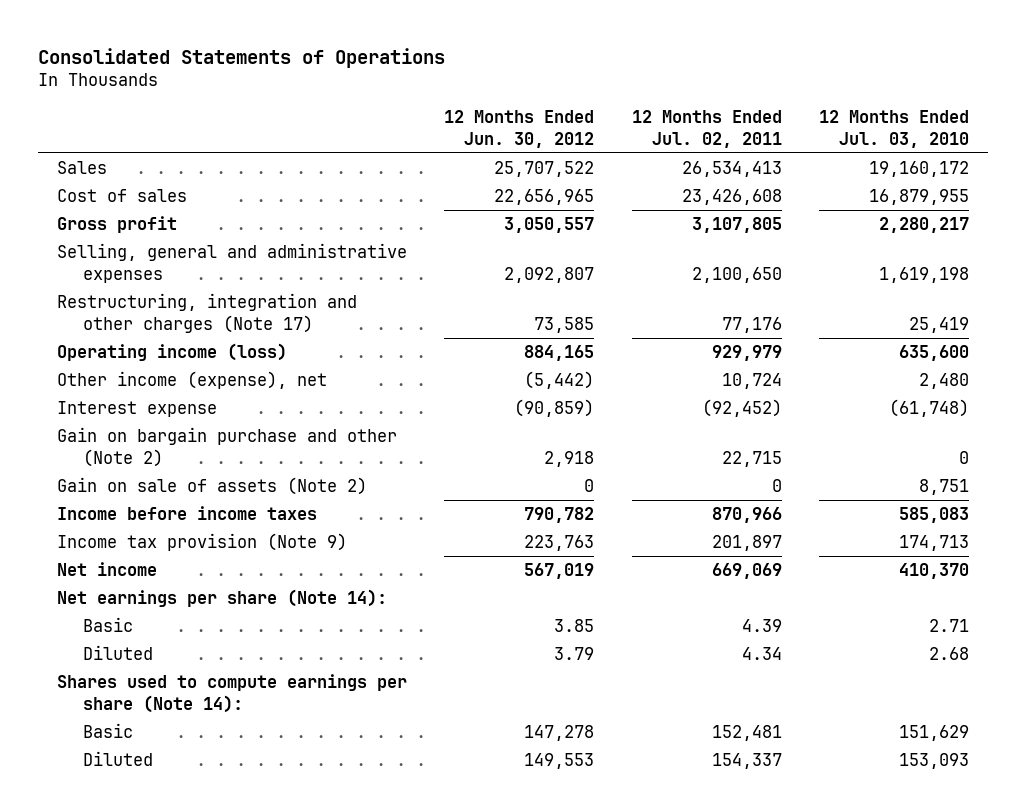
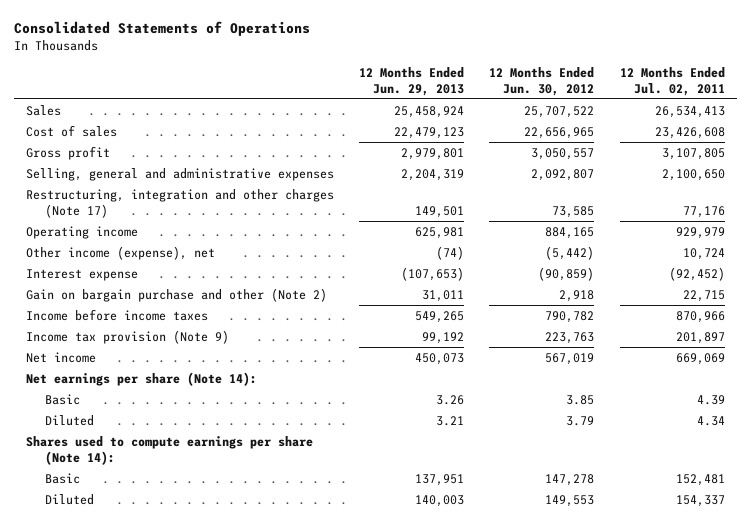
- | 12 Months Ended Jun. 30, 2012 | 12 Months Ended Jul. 02, 2011 | 12 Months Ended Jul. 03, 2010
+ | 12 Months Ended Jun. 29, 2013 | 12 Months Ended Jun. 30, 2012 | 12 Months Ended Jul. 02, 2011
- Operating income (loss) | 884,165 | 929,979 | 635,600
+ Operating income | 625,981 | 884,165 | 929,979
- Gain on sale of assets (Note 2) | 0 | 0 | 8,751

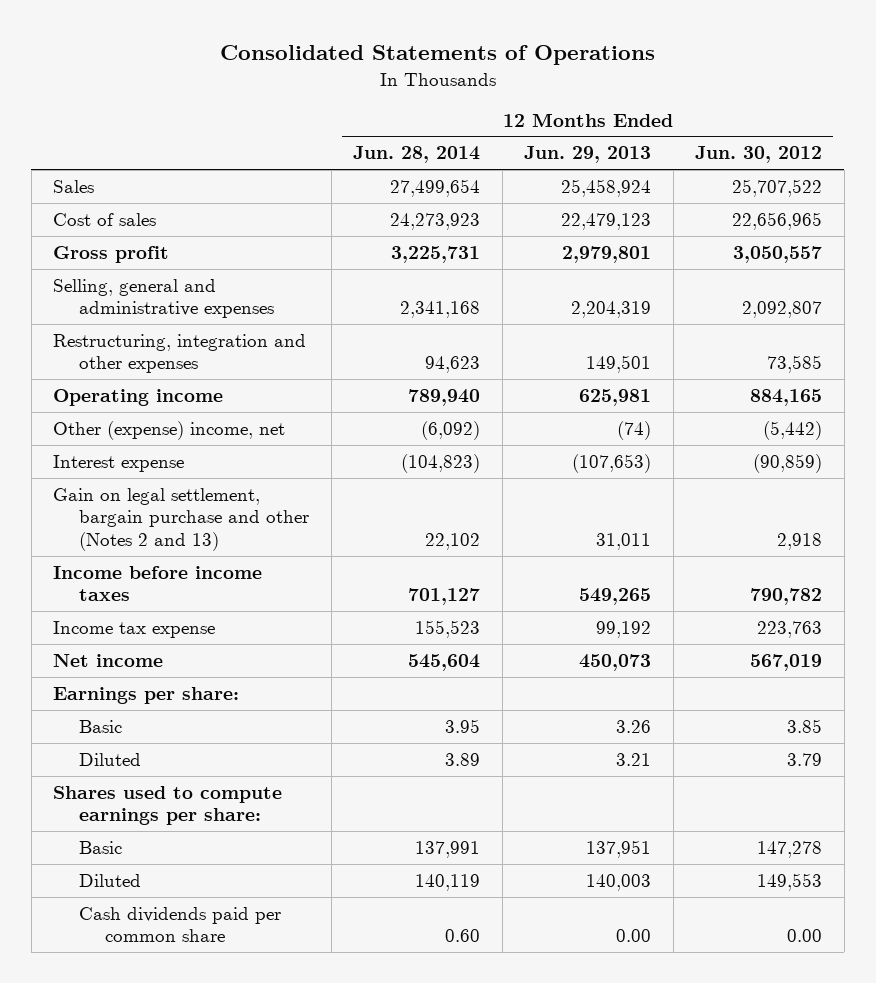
- | 12 Months Ended Jun. 29, 2013 | 12 Months Ended Jun. 30, 2012 | 12 Months Ended Jul. 02, 2011
+ | 12 Months Ended Jun. 28, 2014 | 12 Months Ended Jun. 29, 2013 | 12 Months Ended Jun. 30, 2012
- Restructuring, integration and other charges (Note 17) | 149,501 | 73,585 | 77,176
+ Restructuring, integration and other expenses | 94,623 | 149,501 | 73,585
- Other income (expense), net | (74) | (5,442) | 10,724
+ Other (expense) income, net | (6,092) | (74) | (5,442)
- Gain on bargain purchase and other (Note 2) | 31,011 | 2,918 | 22,715
+ Gain on legal settlement, bargain purchase and other (Notes 2 and 13) | 22,102 | 31,011 | 2,918
- Income tax provision (Note 9) | 99,192 | 223,763 | 201,897
+ Income tax expense | 155,523 | 99,192 | 223,763
- Net earnings per share (Note 14):
+ Earnings per share:
- Shares used to compute earnings per share (Note 14):
+ Shares used to compute earnings per share:
+ Cash dividends paid per common share | 0.60 | 0.00 | 0.00

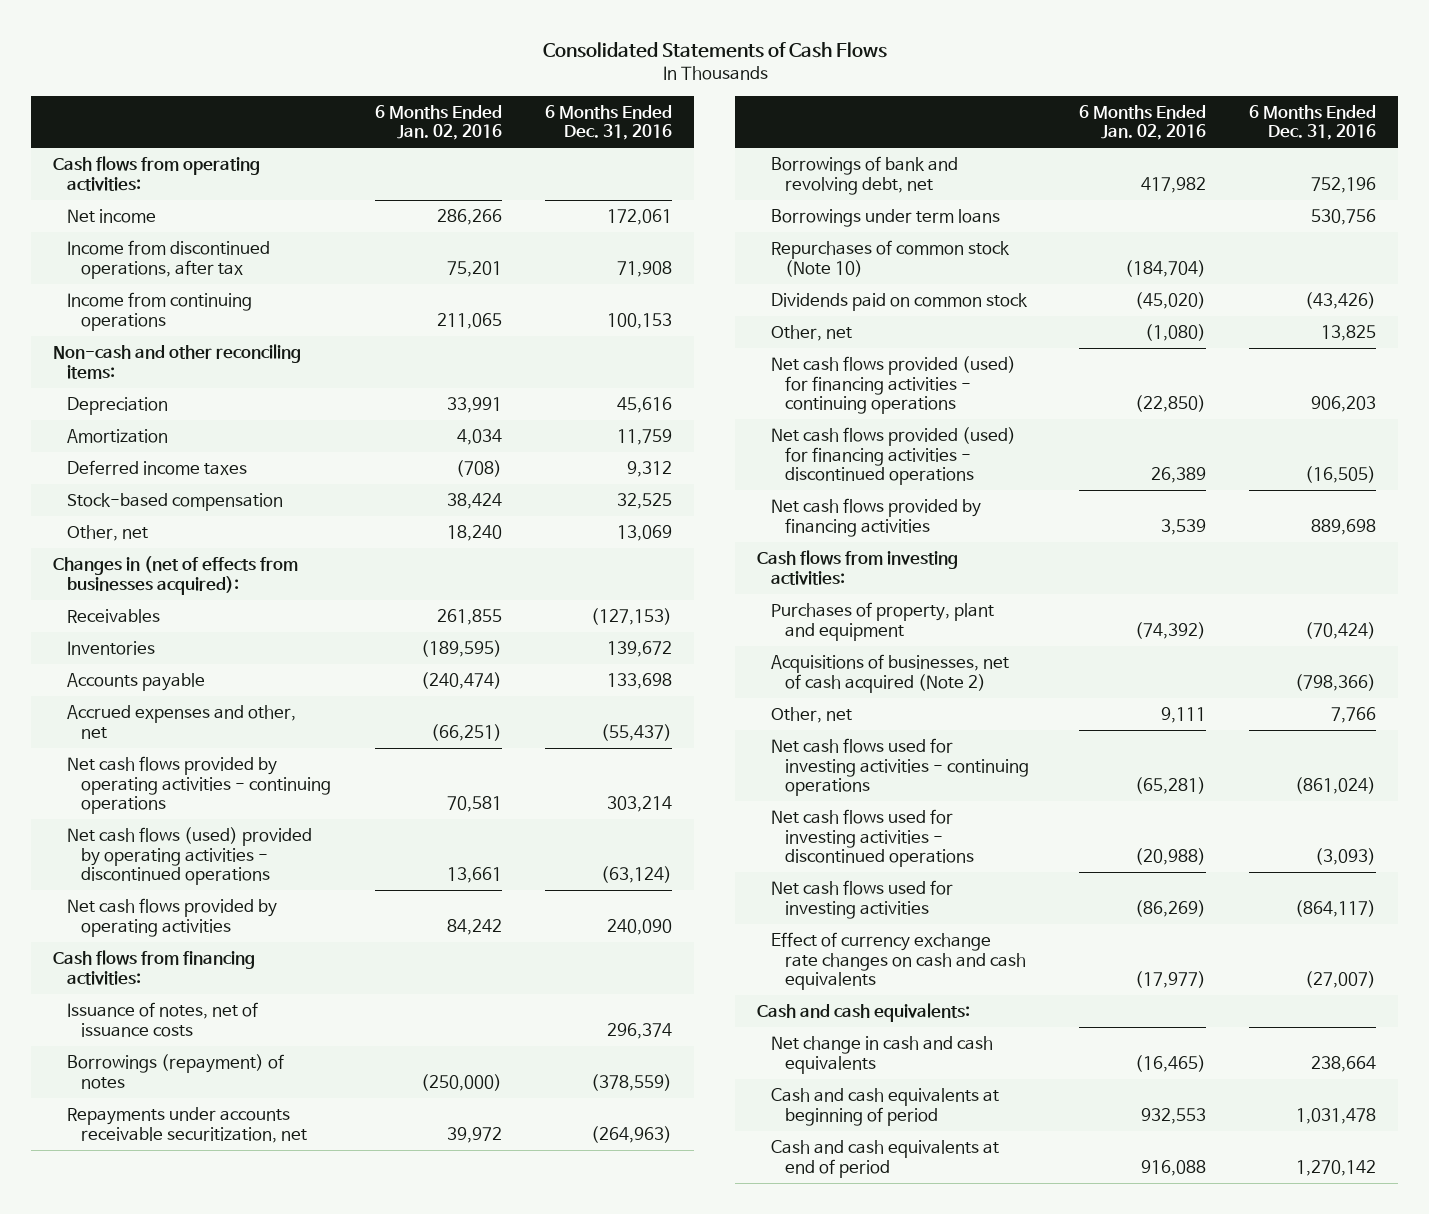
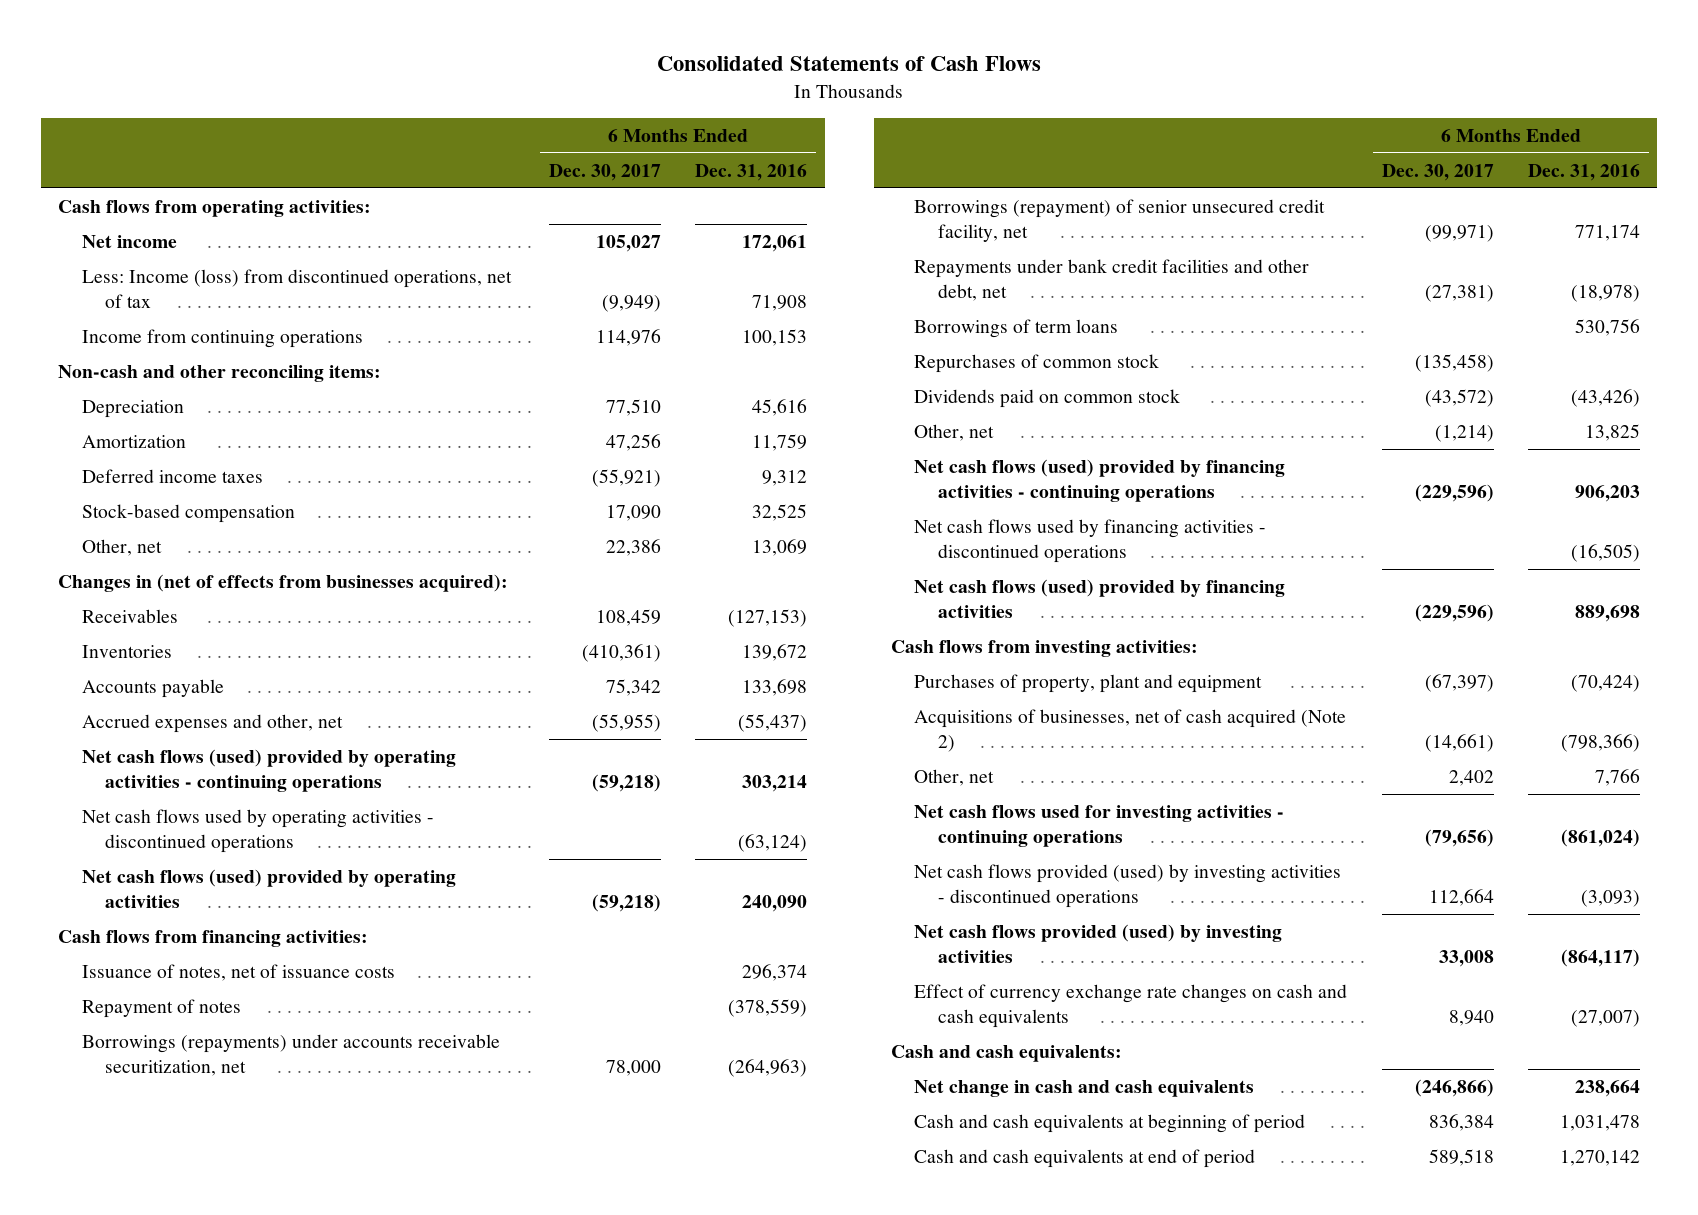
- | 6 Months Ended Jan. 02, 2016 | 6 Months Ended Dec. 31, 2016
+ | 6 Months Ended Dec. 30, 2017 | 6 Months Ended Dec. 31, 2016
- Income from discontinued operations, after tax | 75,201 | 71,908
+ Less: Income (loss) from discontinued operations, net of tax | (9,949) | 71,908
- Net cash flows provided by operating activities - continuing operations | 70,581 | 303,214
- Net cash flows (used) provided by operating activities - discontinued operations | 13,661 | (63,124)
- Net cash flows provided by operating activities | 84,242 | 240,090
+ Net cash flows (used) provided by operating activities - continuing operations | (59,218) | 303,214
+ Net cash flows used by operating activities - discontinued operations | | (63,124)
+ Net cash flows (used) provided by operating activities | (59,218) | 240,090
- Borrowings (repayment) of notes | (250,000) | (378,559)
- Repayments under accounts receivable securitization, net | 39,972 | (264,963)
- Borrowings of bank and revolving debt, net | 417,982 | 752,196
- Borrowings under term loans | | 530,756
- Repurchases of common stock (Note 10) | (184,704) |
+ Repayment of notes | | (378,559)
+ Borrowings (repayments) under accounts receivable securitization, net | 78,000 | (264,963)
+ Borrowings (repayment) of senior unsecured credit facility, net | (99,971) | 771,174
+ Repayments under bank credit facilities and other debt, net | (27,381) | (18,978)
+ Borrowings of term loans | | 530,756
+ Repurchases of common stock | (135,458) |
- Net cash flows provided (used) for financing activities - continuing operations | (22,850) | 906,203
- Net cash flows provided (used) for financing activities - discontinued operations | 26,389 | (16,505)
- Net cash flows provided by financing activities | 3,539 | 889,698
+ Net cash flows (used) provided by financing activities - continuing operations | (229,596) | 906,203
+ Net cash flows used by financing activities - discontinued operations | | (16,505)
+ Net cash flows (used) provided by financing activities | (229,596) | 889,698
- Net cash flows used for investing activities - discontinued operations | (20,988) | (3,093)
- Net cash flows used for investing activities | (86,269) | (864,117)
+ Net cash flows provided (used) by investing activities - discontinued operations | 112,664 | (3,093)
+ Net cash flows provided (used) by investing activities | 33,008 | (864,117)

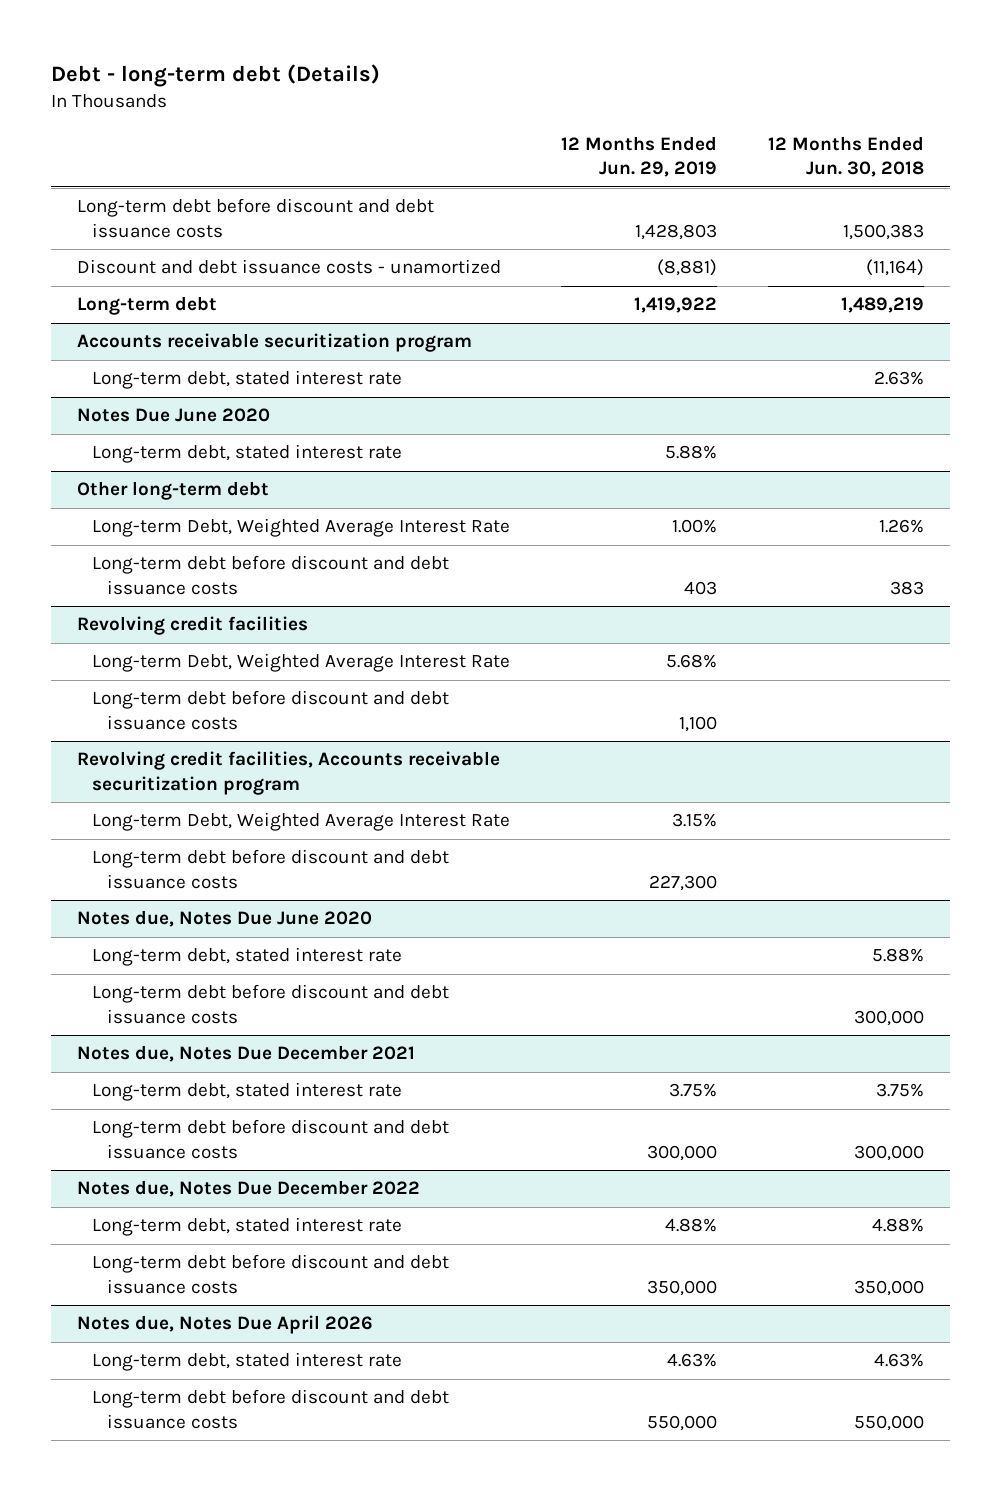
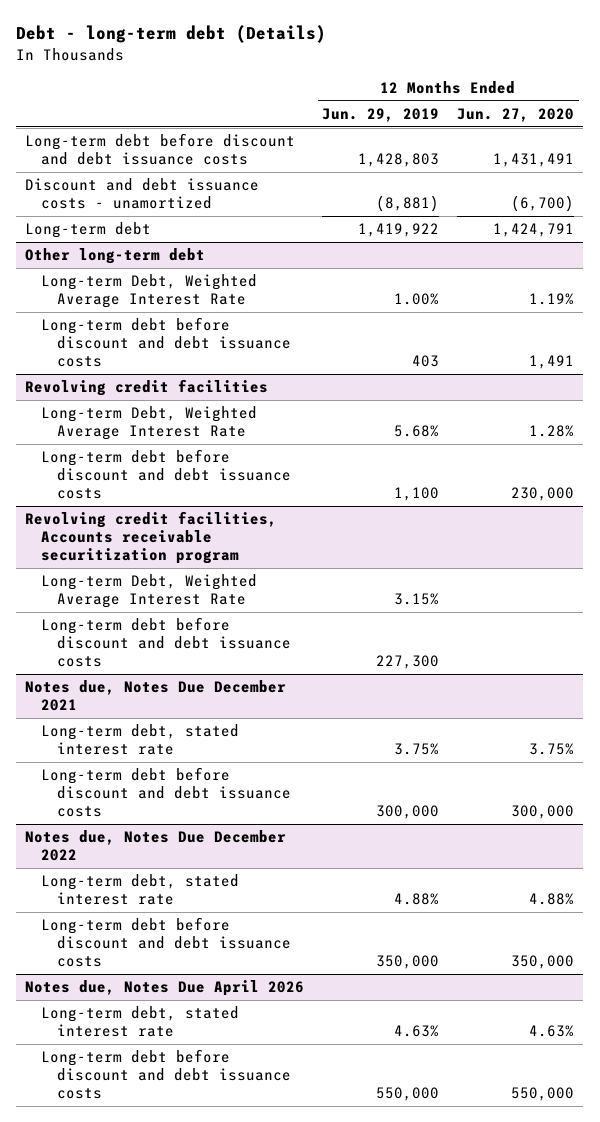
- | 12 Months Ended Jun. 29, 2019 | 12 Months Ended Jun. 30, 2018
+ | 12 Months Ended Jun. 29, 2019 | 12 Months Ended Jun. 27, 2020
- Accounts receivable securitization program
- Long-term debt, stated interest rate | | 2.63%
- Notes Due June 2020
- Long-term debt, stated interest rate | 5.88% |
- Notes due, Notes Due June 2020
- Long-term debt, stated interest rate | | 5.88%
- Long-term debt before discount and debt issuance costs | | 300,000

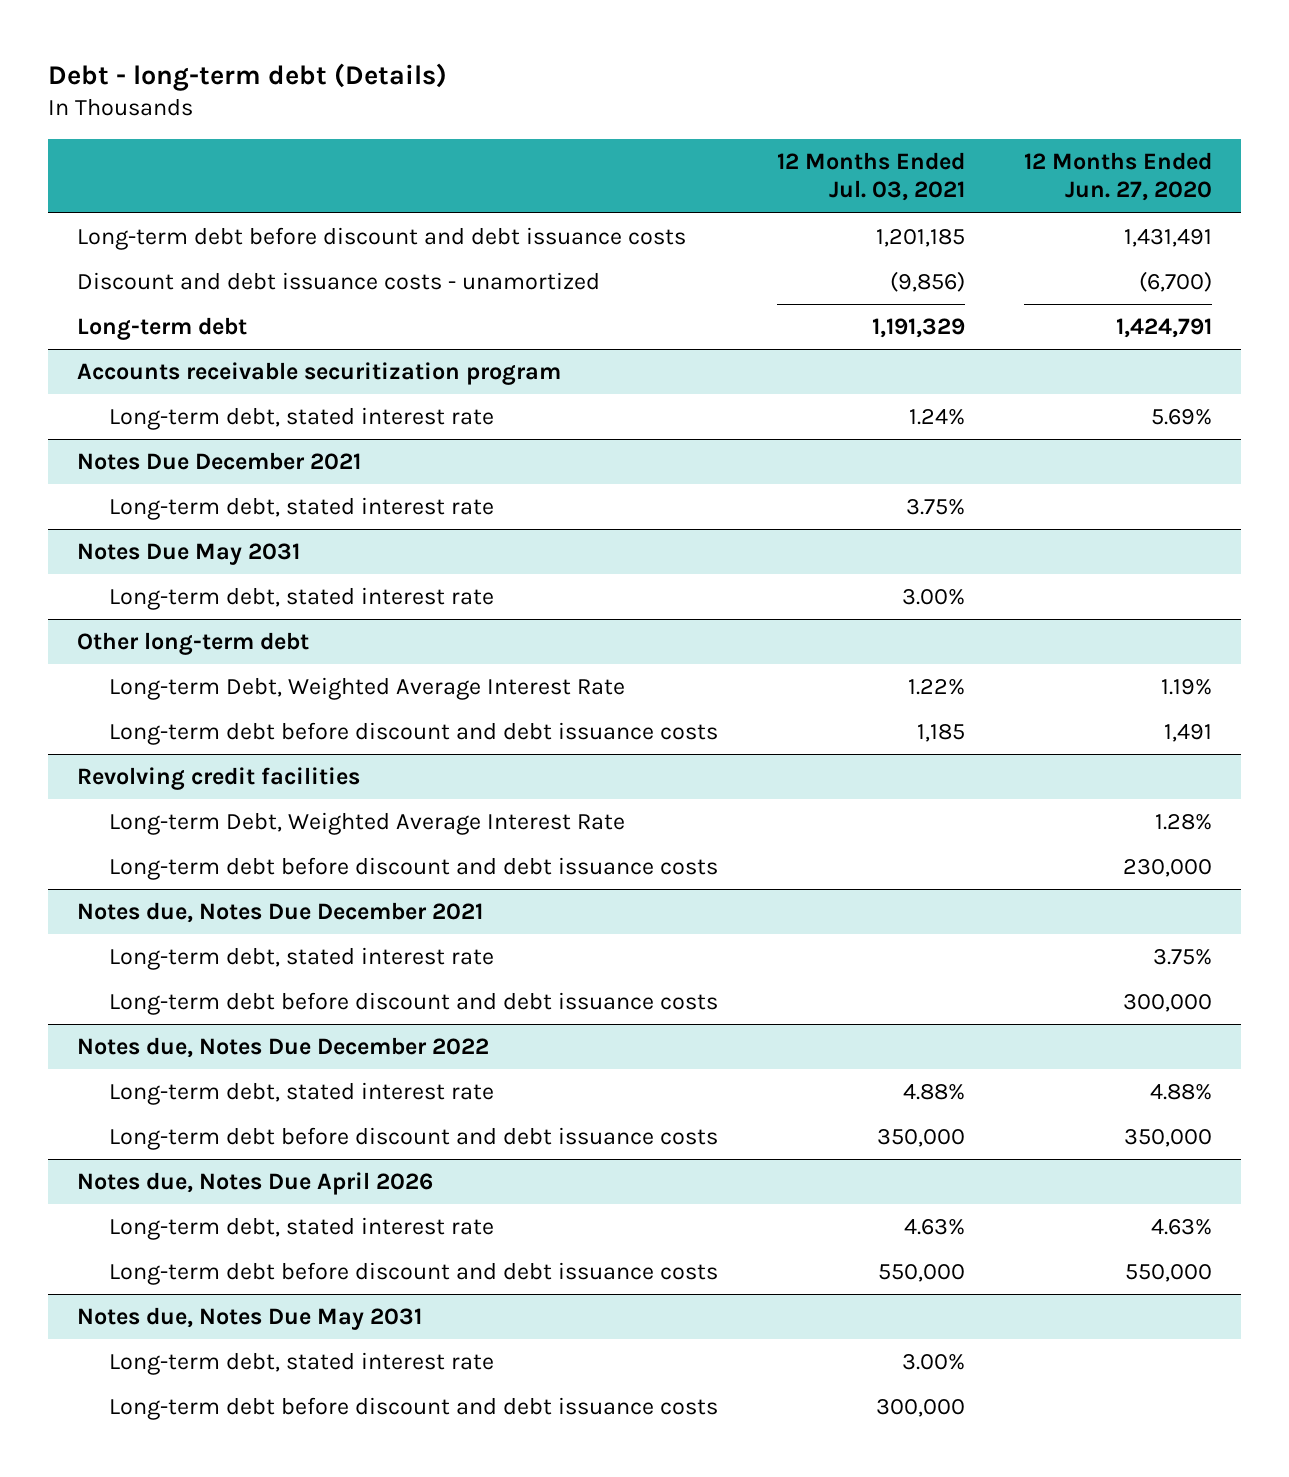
- | 12 Months Ended Jun. 29, 2019 | 12 Months Ended Jun. 27, 2020
+ | 12 Months Ended Jul. 03, 2021 | 12 Months Ended Jun. 27, 2020
+ Accounts receivable securitization program
+ Long-term debt, stated interest rate | 1.24% | 5.69%
+ Notes Due December 2021
+ Long-term debt, stated interest rate | 3.75% |
+ Notes Due May 2031
+ Long-term debt, stated interest rate | 3.00% |
- Revolving credit facilities, Accounts receivable securitization program
- Long-term Debt, Weighted Average Interest Rate | 3.15% |
- Long-term debt before discount and debt issuance costs | 227,300 |
+ Notes due, Notes Due May 2031
+ Long-term debt, stated interest rate | 3.00% |
+ Long-term debt before discount and debt issuance costs | 300,000 |

